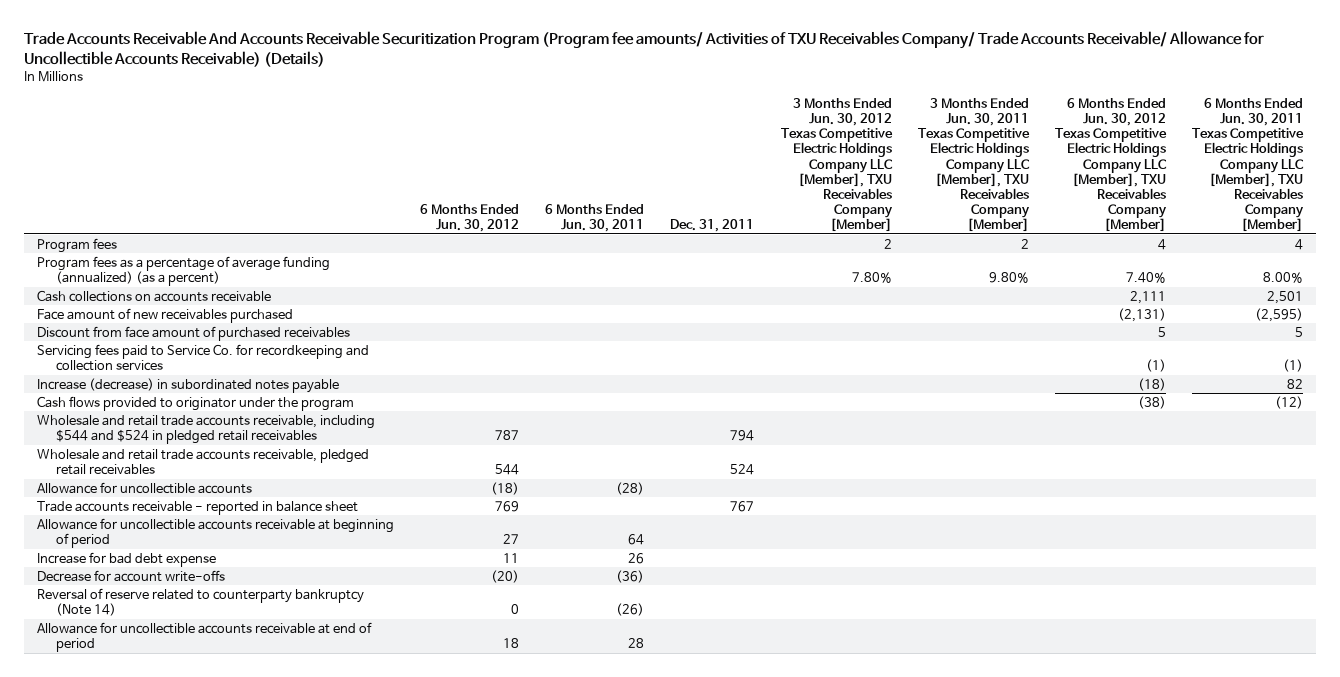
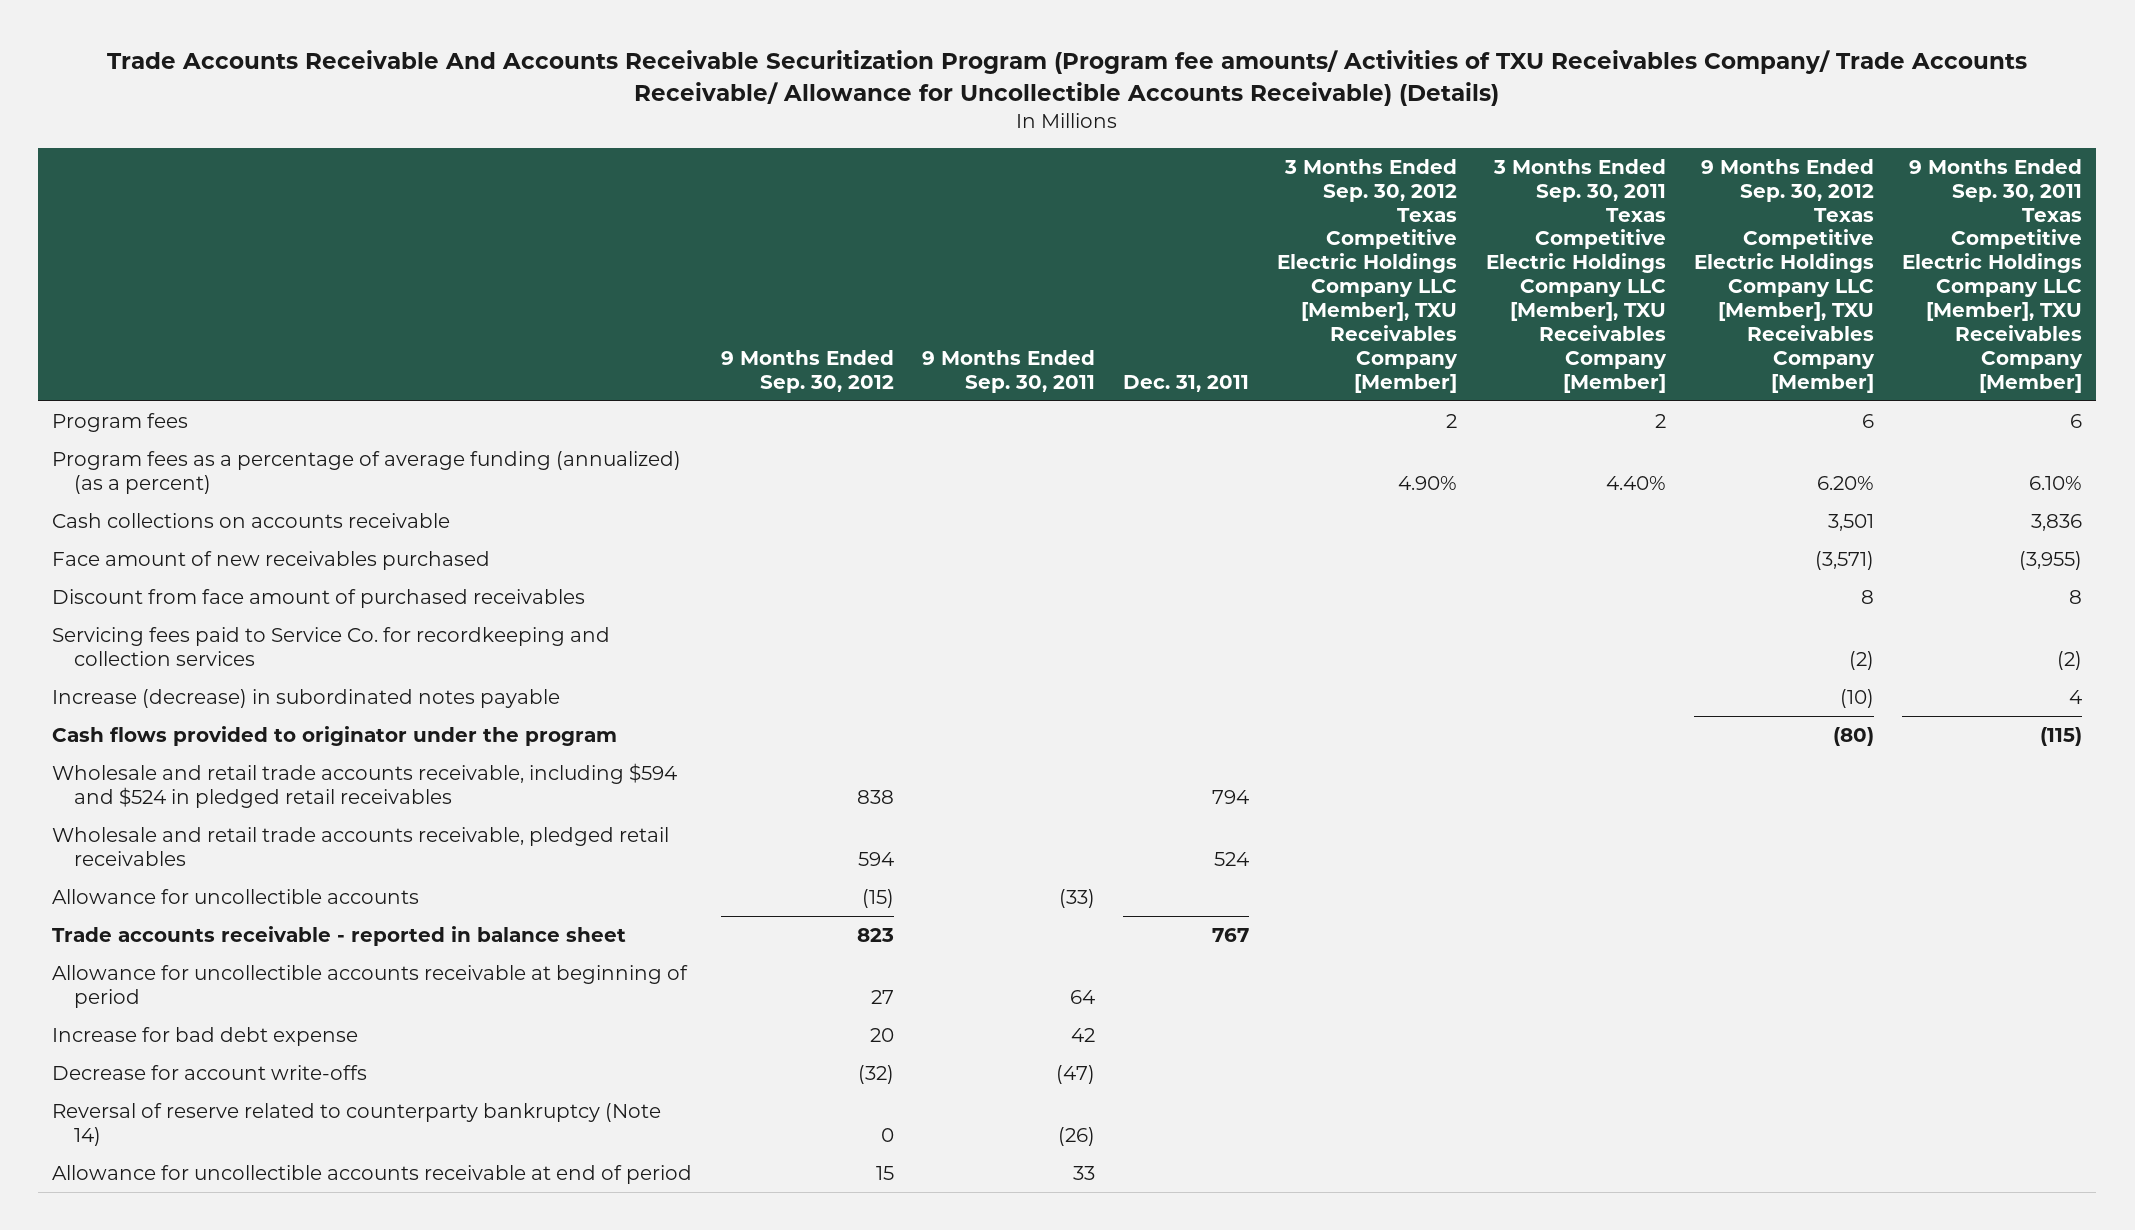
- | 6 Months Ended Jun. 30, 2012 | 6 Months Ended Jun. 30, 2011 | Dec. 31, 2011 | 3 Months Ended Jun. 30, 2012 Texas Competitive Electric Holdings Company LLC [Member], TXU Receivables Company [Member] | 3 Months Ended Jun. 30, 2011 Texas Competitive Electric Holdings Company LLC [Member], TXU Receivables Company [Member] | 6 Months Ended Jun. 30, 2012 Texas Competitive Electric Holdings Company LLC [Member], TXU Receivables Company [Member] | 6 Months Ended Jun. 30, 2011 Texas Competitive Electric Holdings Company LLC [Member], TXU Receivables Company [Member]
+ | 9 Months Ended Sep. 30, 2012 | 9 Months Ended Sep. 30, 2011 | Dec. 31, 2011 | 3 Months Ended Sep. 30, 2012 Texas Competitive Electric Holdings Company LLC [Member], TXU Receivables Company [Member] | 3 Months Ended Sep. 30, 2011 Texas Competitive Electric Holdings Company LLC [Member], TXU Receivables Company [Member] | 9 Months Ended Sep. 30, 2012 Texas Competitive Electric Holdings Company LLC [Member], TXU Receivables Company [Member] | 9 Months Ended Sep. 30, 2011 Texas Competitive Electric Holdings Company LLC [Member], TXU Receivables Company [Member]
- Wholesale and retail trade accounts receivable, including $544 and $524 in pledged retail receivables | 787 | | 794 | | | |
+ Wholesale and retail trade accounts receivable, including $594 and $524 in pledged retail receivables | 838 | | 794 | | | |

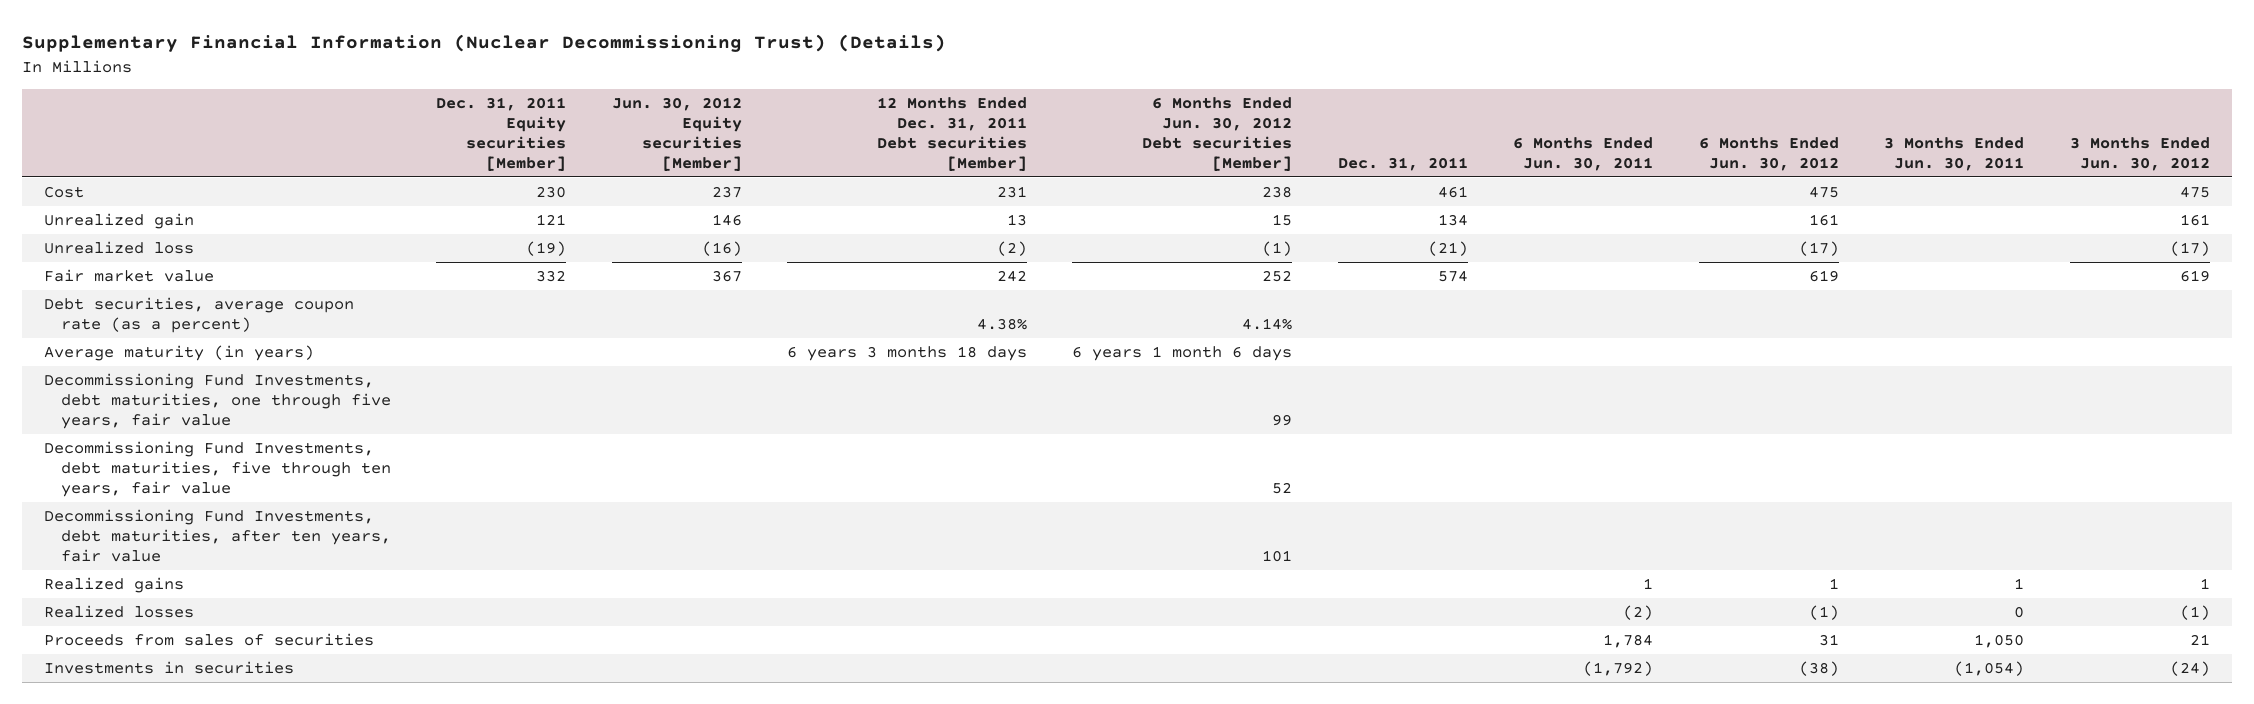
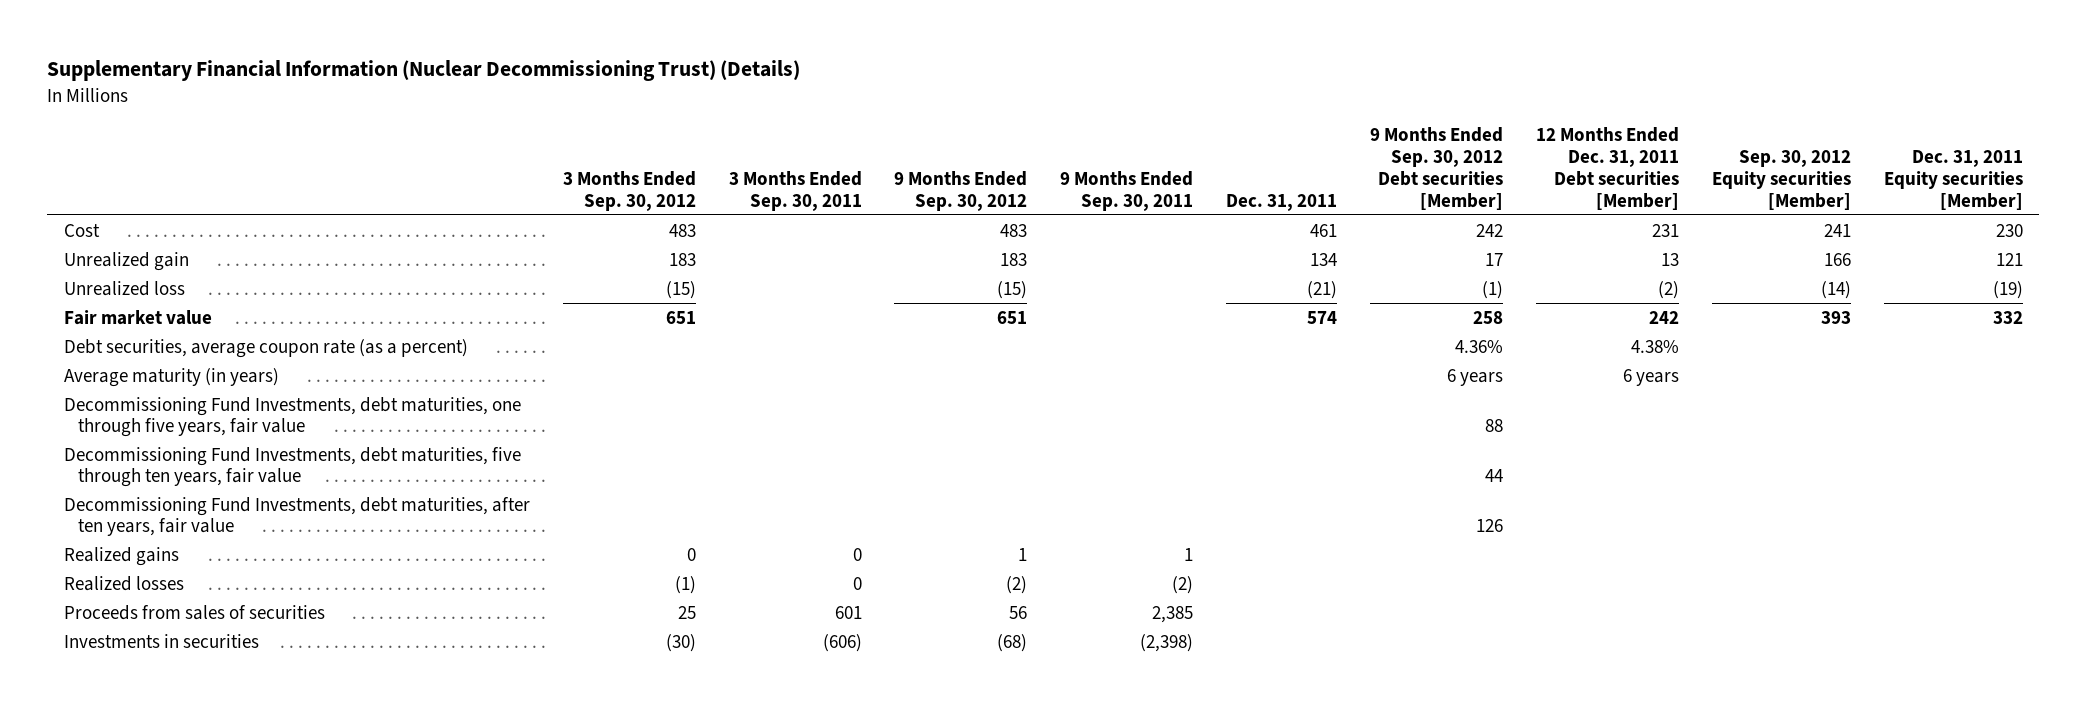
- | Dec. 31, 2011 Equity securities [Member] | Jun. 30, 2012 Equity securities [Member] | 12 Months Ended Dec. 31, 2011 Debt securities [Member] | 6 Months Ended Jun. 30, 2012 Debt securities [Member] | Dec. 31, 2011 | 6 Months Ended Jun. 30, 2011 | 6 Months Ended Jun. 30, 2012 | 3 Months Ended Jun. 30, 2011 | 3 Months Ended Jun. 30, 2012
+ | 3 Months Ended Sep. 30, 2012 | 3 Months Ended Sep. 30, 2011 | 9 Months Ended Sep. 30, 2012 | 9 Months Ended Sep. 30, 2011 | Dec. 31, 2011 | 9 Months Ended Sep. 30, 2012 Debt securities [Member] | 12 Months Ended Dec. 31, 2011 Debt securities [Member] | Sep. 30, 2012 Equity securities [Member] | Dec. 31, 2011 Equity securities [Member]
- Average maturity (in years) | | | 6 years 3 months 18 days | 6 years 1 month 6 days | | | | |
+ Average maturity (in years) | | | | | | 6 years | 6 years | |

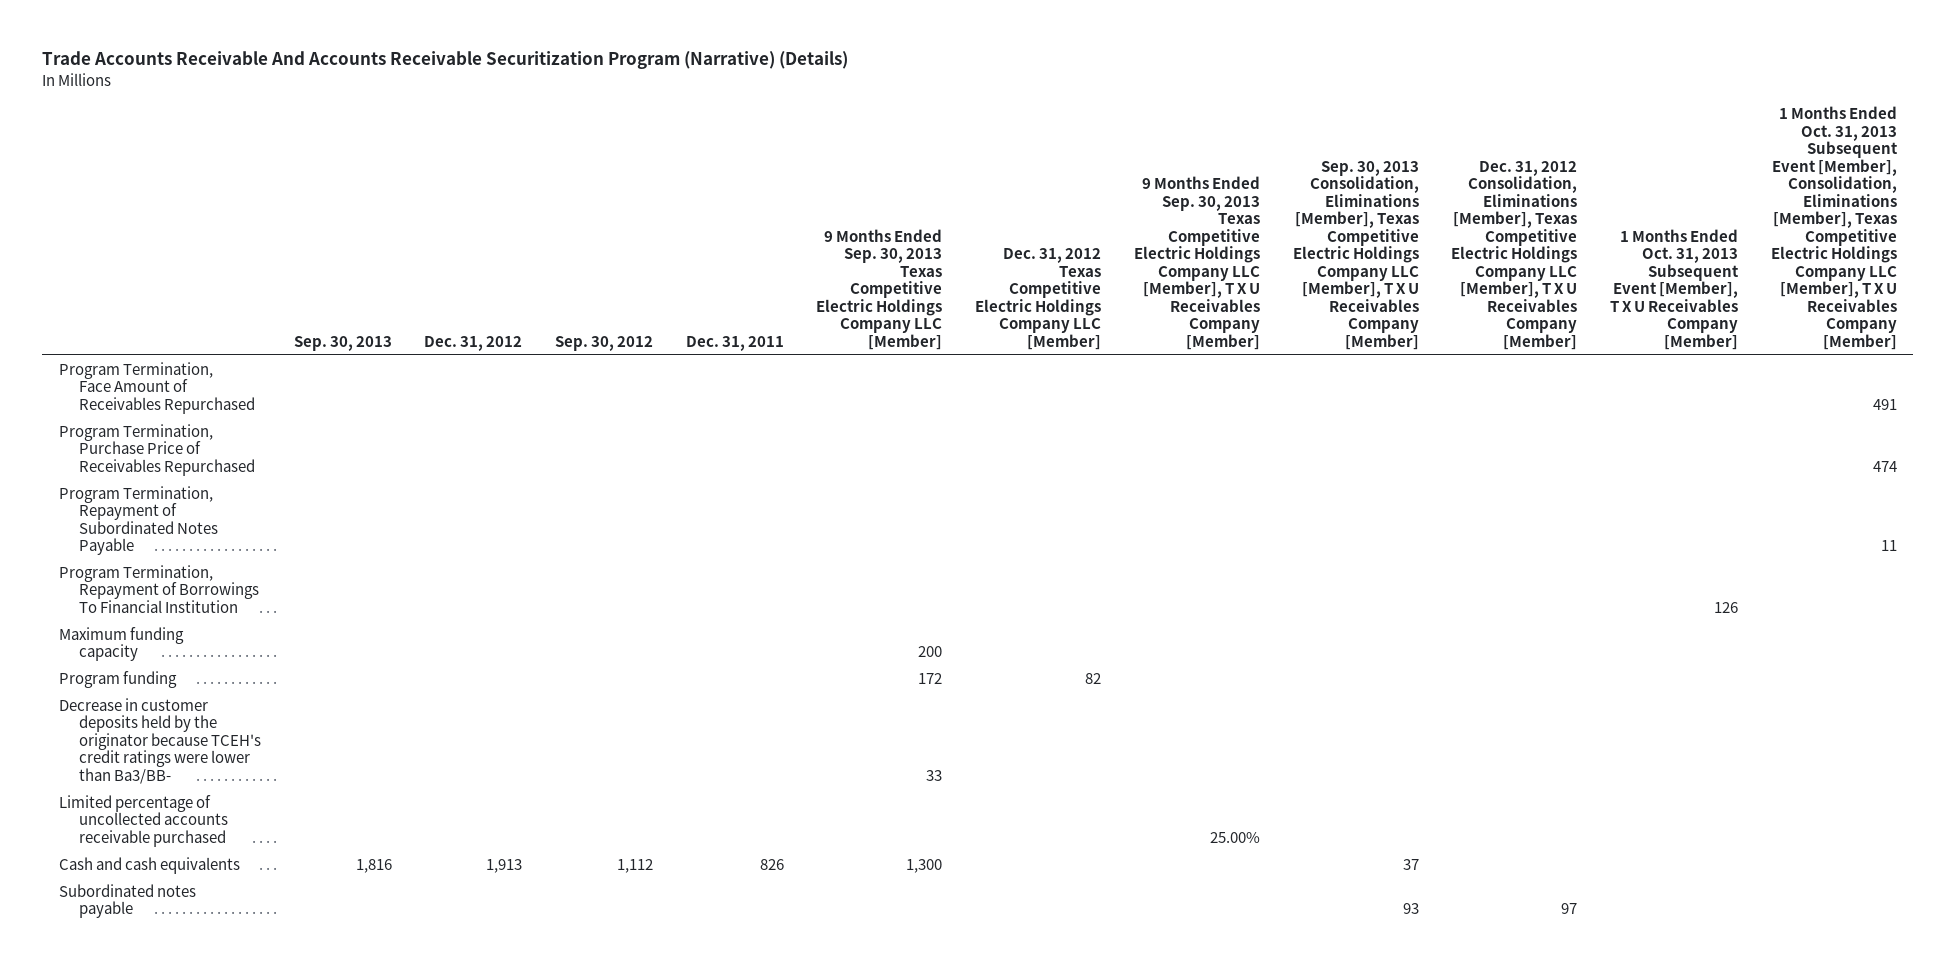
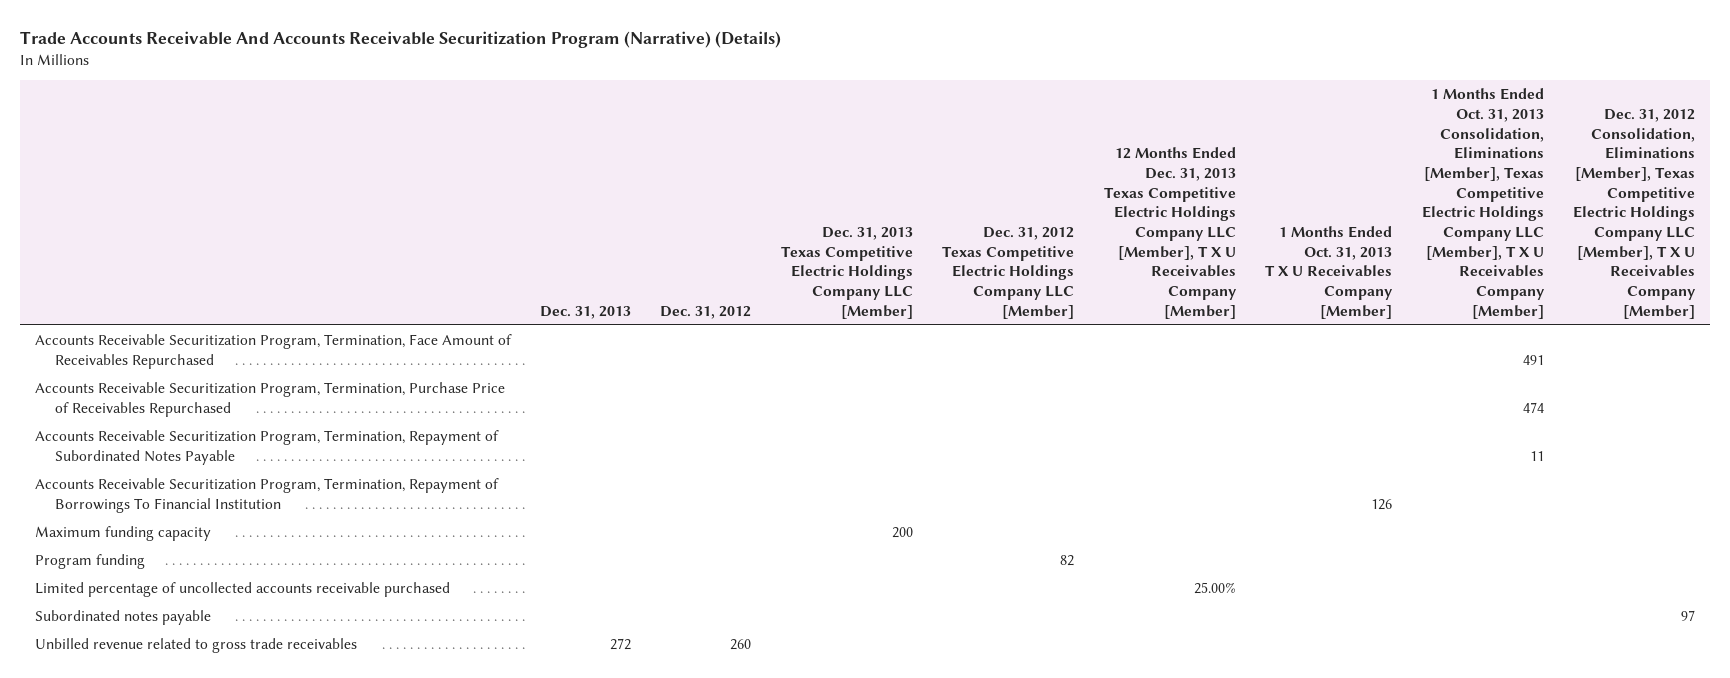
- | Sep. 30, 2013 | Dec. 31, 2012 | Sep. 30, 2012 | Dec. 31, 2011 | 9 Months Ended Sep. 30, 2013 Texas Competitive Electric Holdings Company LLC [Member] | Dec. 31, 2012 Texas Competitive Electric Holdings Company LLC [Member] | 9 Months Ended Sep. 30, 2013 Texas Competitive Electric Holdings Company LLC [Member], T X U Receivables Company [Member] | Sep. 30, 2013 Consolidation, Eliminations [Member], Texas Competitive Electric Holdings Company LLC [Member], T X U Receivables Company [Member] | Dec. 31, 2012 Consolidation, Eliminations [Member], Texas Competitive Electric Holdings Company LLC [Member], T X U Receivables Company [Member] | 1 Months Ended Oct. 31, 2013 Subsequent Event [Member], T X U Receivables Company [Member] | 1 Months Ended Oct. 31, 2013 Subsequent Event [Member], Consolidation, Eliminations [Member], Texas Competitive Electric Holdings Company LLC [Member], T X U Receivables Company [Member]
+ | Dec. 31, 2013 | Dec. 31, 2012 | Dec. 31, 2013 Texas Competitive Electric Holdings Company LLC [Member] | Dec. 31, 2012 Texas Competitive Electric Holdings Company LLC [Member] | 12 Months Ended Dec. 31, 2013 Texas Competitive Electric Holdings Company LLC [Member], T X U Receivables Company [Member] | 1 Months Ended Oct. 31, 2013 T X U Receivables Company [Member] | 1 Months Ended Oct. 31, 2013 Consolidation, Eliminations [Member], Texas Competitive Electric Holdings Company LLC [Member], T X U Receivables Company [Member] | Dec. 31, 2012 Consolidation, Eliminations [Member], Texas Competitive Electric Holdings Company LLC [Member], T X U Receivables Company [Member]
- Program Termination, Face Amount of Receivables Repurchased | | | | | | | | | | | 491
- Program Termination, Purchase Price of Receivables Repurchased | | | | | | | | | | | 474
- Program Termination, Repayment of Subordinated Notes Payable | | | | | | | | | | | 11
- Program Termination, Repayment of Borrowings To Financial Institution | | | | | | | | | | 126 |
+ Accounts Receivable Securitization Program, Termination, Face Amount of Receivables Repurchased | | | | | | | 491 |
+ Accounts Receivable Securitization Program, Termination, Purchase Price of Receivables Repurchased | | | | | | | 474 |
+ Accounts Receivable Securitization Program, Termination, Repayment of Subordinated Notes Payable | | | | | | | 11 |
+ Accounts Receivable Securitization Program, Termination, Repayment of Borrowings To Financial Institution | | | | | | 126 | |
- Decrease in customer deposits held by the originator because TCEH's credit ratings were lower than Ba3/BB- | | | | | 33 | | | | | |
- Cash and cash equivalents | 1,816 | 1,913 | 1,112 | 826 | 1,300 | | | 37 | | |
+ Unbilled revenue related to gross trade receivables | 272 | 260 | | | | | |

